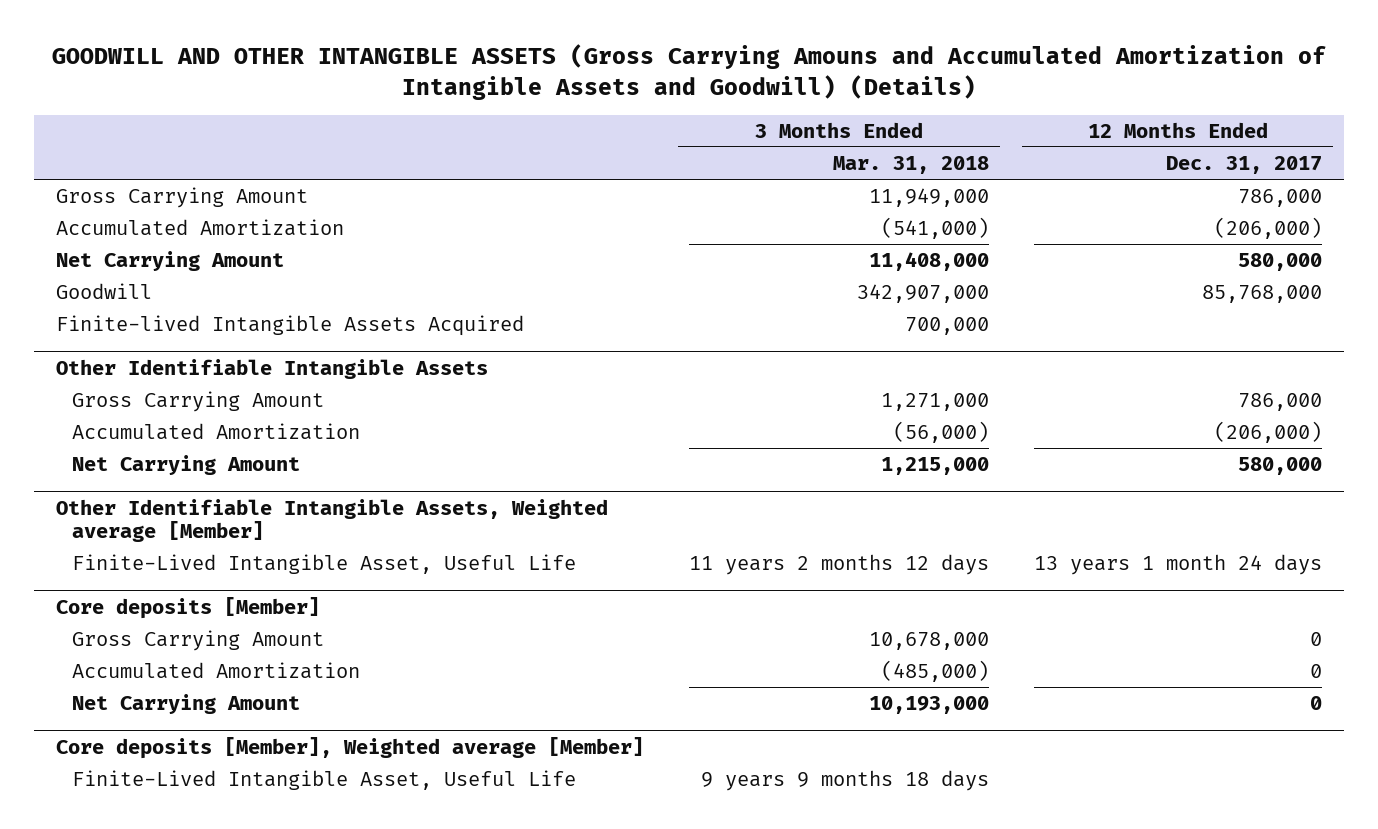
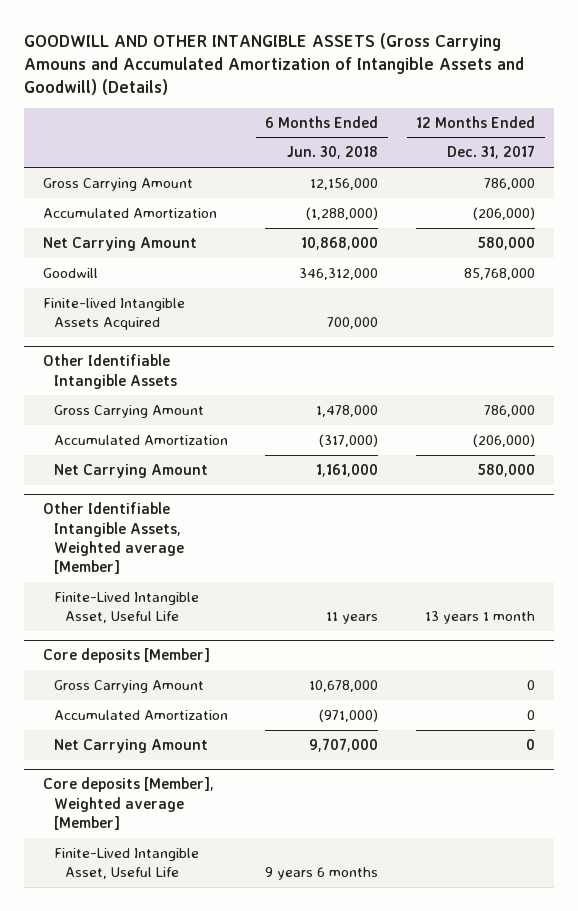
- | 3 Months Ended Mar. 31, 2018 | 12 Months Ended Dec. 31, 2017
+ | 6 Months Ended Jun. 30, 2018 | 12 Months Ended Dec. 31, 2017
@ Other Identifiable Intangible Assets, Weighted average [Member]
- Finite-Lived Intangible Asset, Useful Life | 11 years 2 months 12 days | 13 years 1 month 24 days
+ Finite-Lived Intangible Asset, Useful Life | 11 years | 13 years 1 month

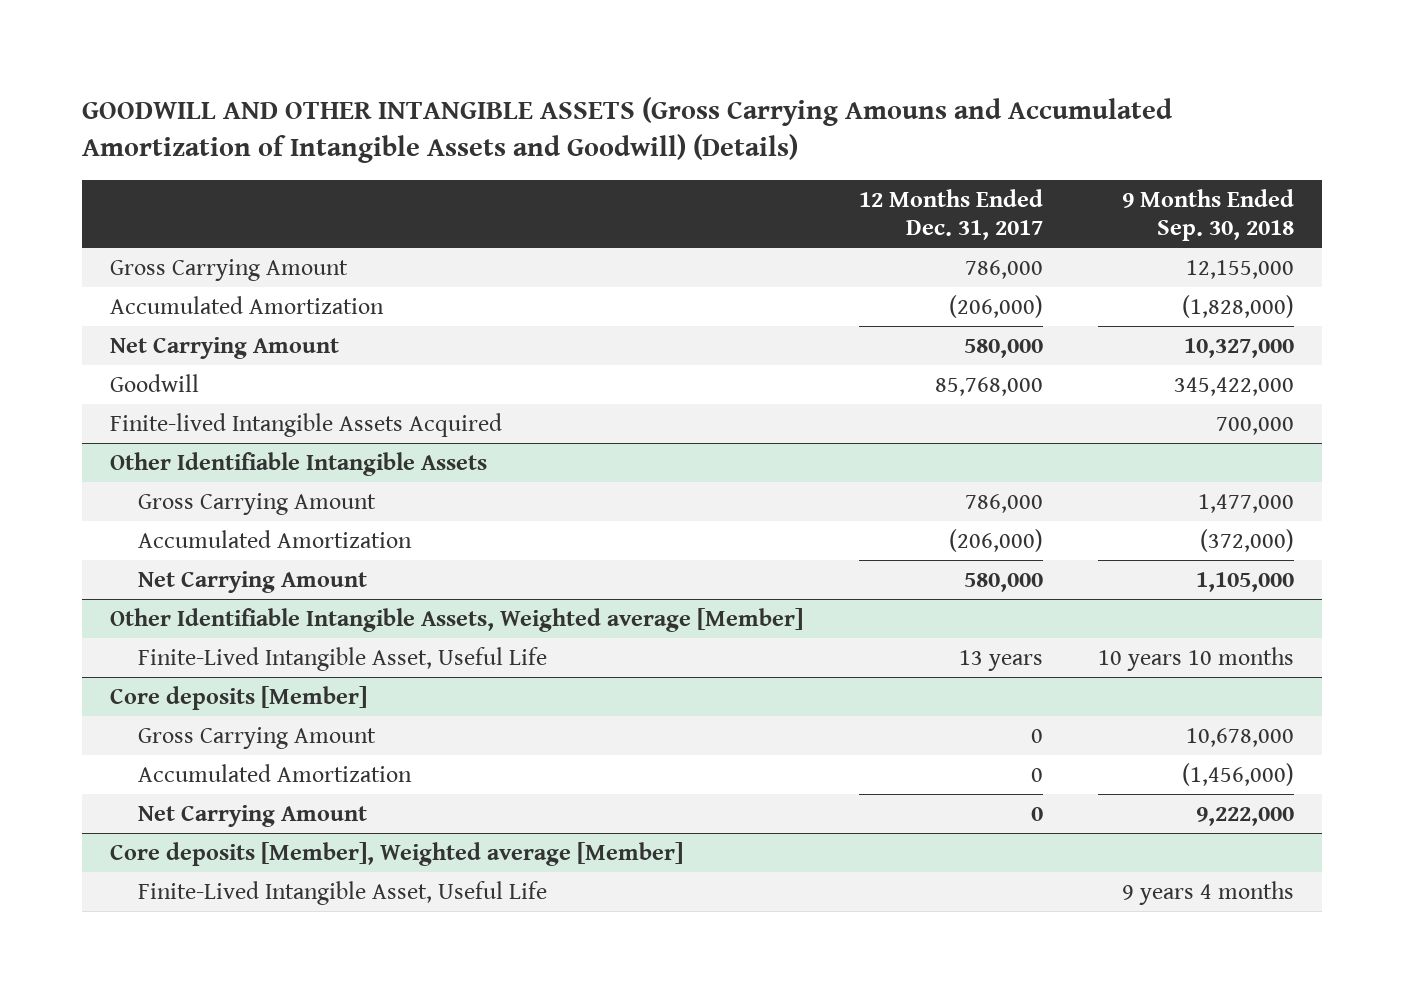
- | 6 Months Ended Jun. 30, 2018 | 12 Months Ended Dec. 31, 2017
+ | 12 Months Ended Dec. 31, 2017 | 9 Months Ended Sep. 30, 2018
@ Other Identifiable Intangible Assets, Weighted average [Member]
- Finite-Lived Intangible Asset, Useful Life | 11 years | 13 years 1 month
+ Finite-Lived Intangible Asset, Useful Life | 13 years | 10 years 10 months

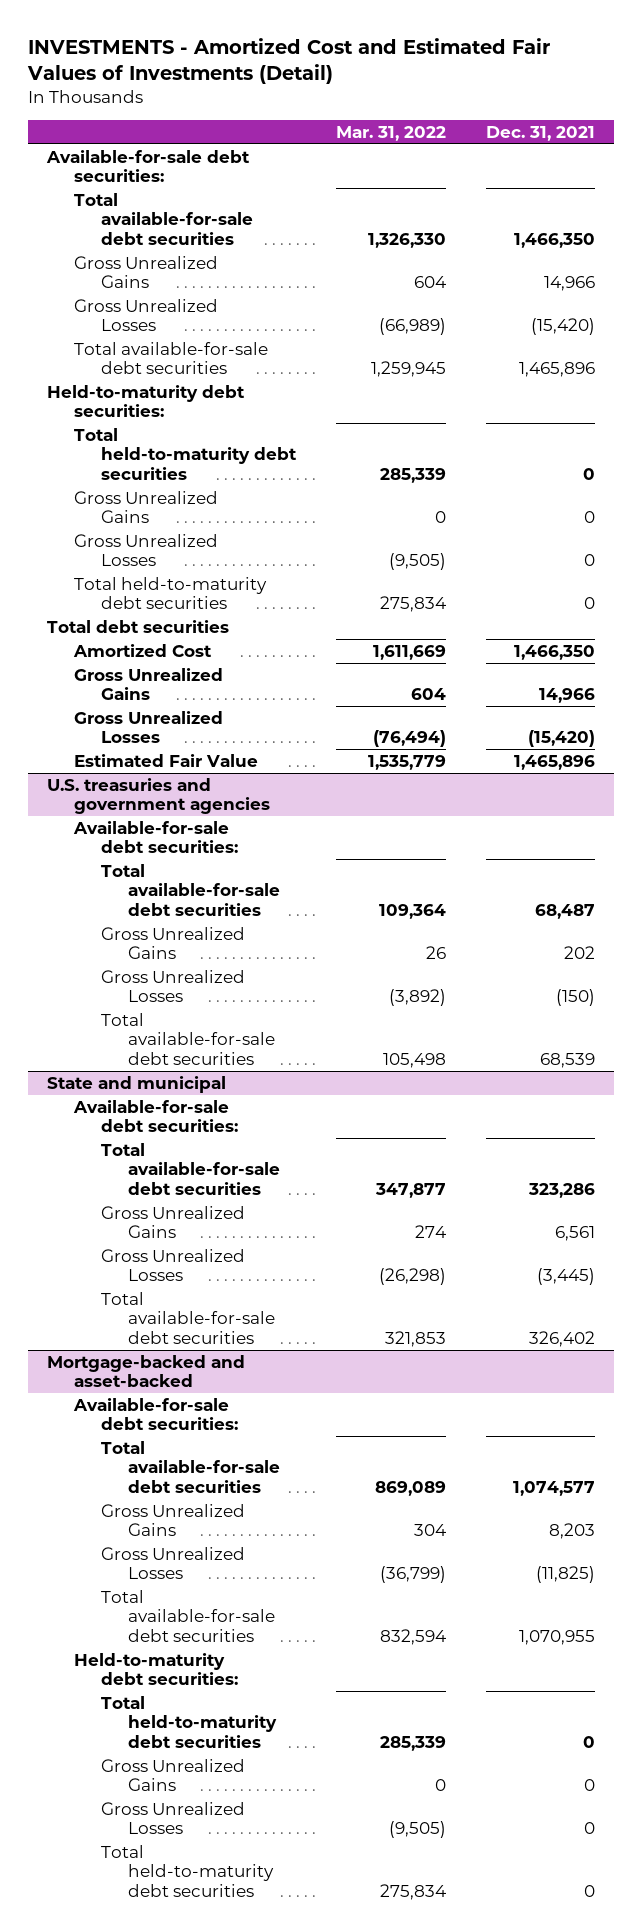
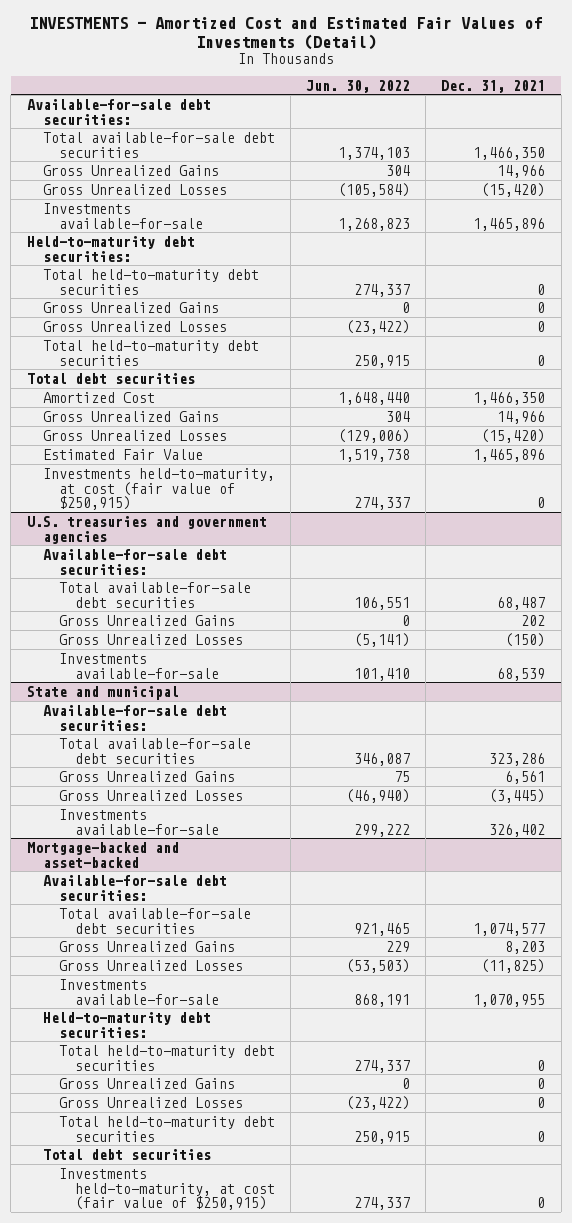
- | Mar. 31, 2022 | Dec. 31, 2021
+ | Jun. 30, 2022 | Dec. 31, 2021
- Total available-for-sale debt securities | 1,259,945 | 1,465,896
+ Investments available-for-sale | 1,268,823 | 1,465,896
+ Investments held-to-maturity, at cost (fair value of $250,915) | 274,337 | 0
@ U.S. treasuries and government agencies
- Total available-for-sale debt securities | 105,498 | 68,539
+ Investments available-for-sale | 101,410 | 68,539
@ State and municipal
- Total available-for-sale debt securities | 321,853 | 326,402
+ Investments available-for-sale | 299,222 | 326,402
@ Mortgage-backed and asset-backed
- Total available-for-sale debt securities | 832,594 | 1,070,955
+ Investments available-for-sale | 868,191 | 1,070,955
+ Total debt securities
+ Investments held-to-maturity, at cost (fair value of $250,915) | 274,337 | 0

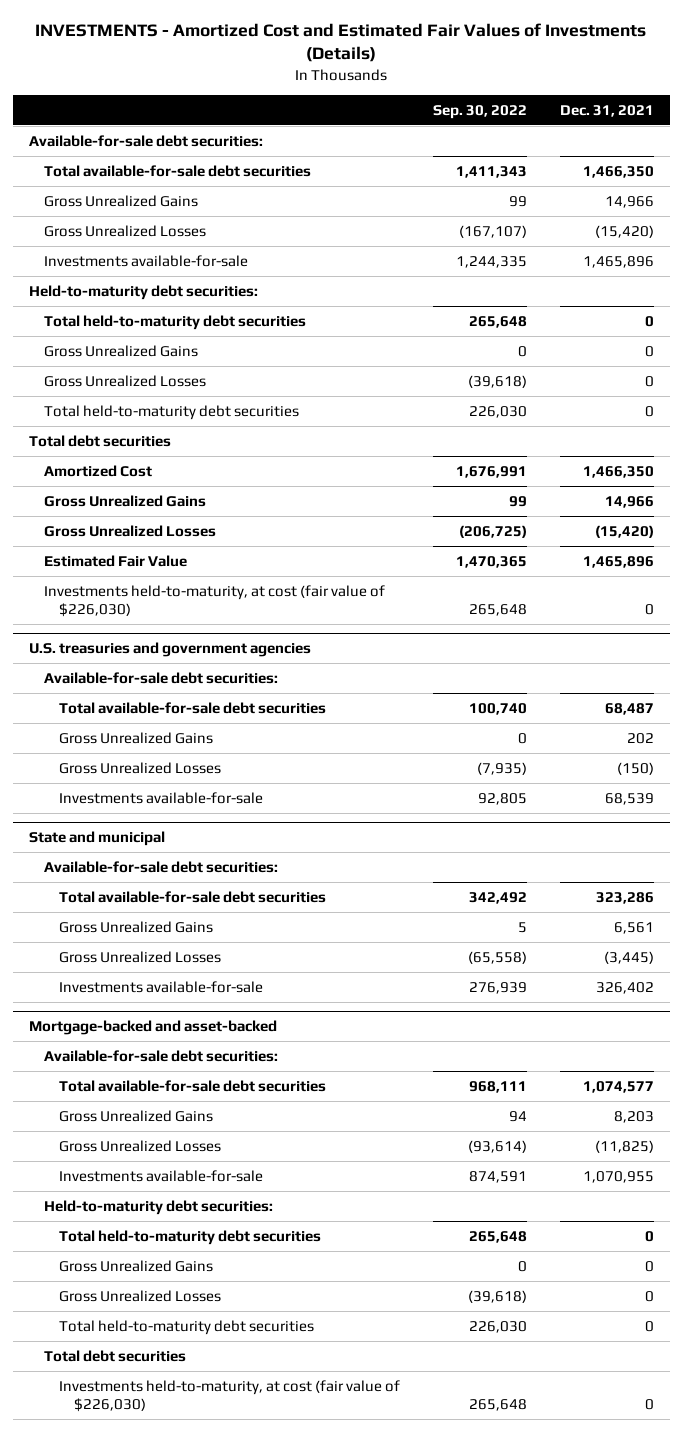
- INVESTMENTS - Amortized Cost and Estimated Fair Values of Investments (Detail)
+ INVESTMENTS - Amortized Cost and Estimated Fair Values of Investments (Details)
- | Jun. 30, 2022 | Dec. 31, 2021
+ | Sep. 30, 2022 | Dec. 31, 2021
- Investments held-to-maturity, at cost (fair value of $250,915) | 274,337 | 0
+ Investments held-to-maturity, at cost (fair value of $226,030) | 265,648 | 0
@ Mortgage-backed and asset-backed
- Investments held-to-maturity, at cost (fair value of $250,915) | 274,337 | 0
+ Investments held-to-maturity, at cost (fair value of $226,030) | 265,648 | 0

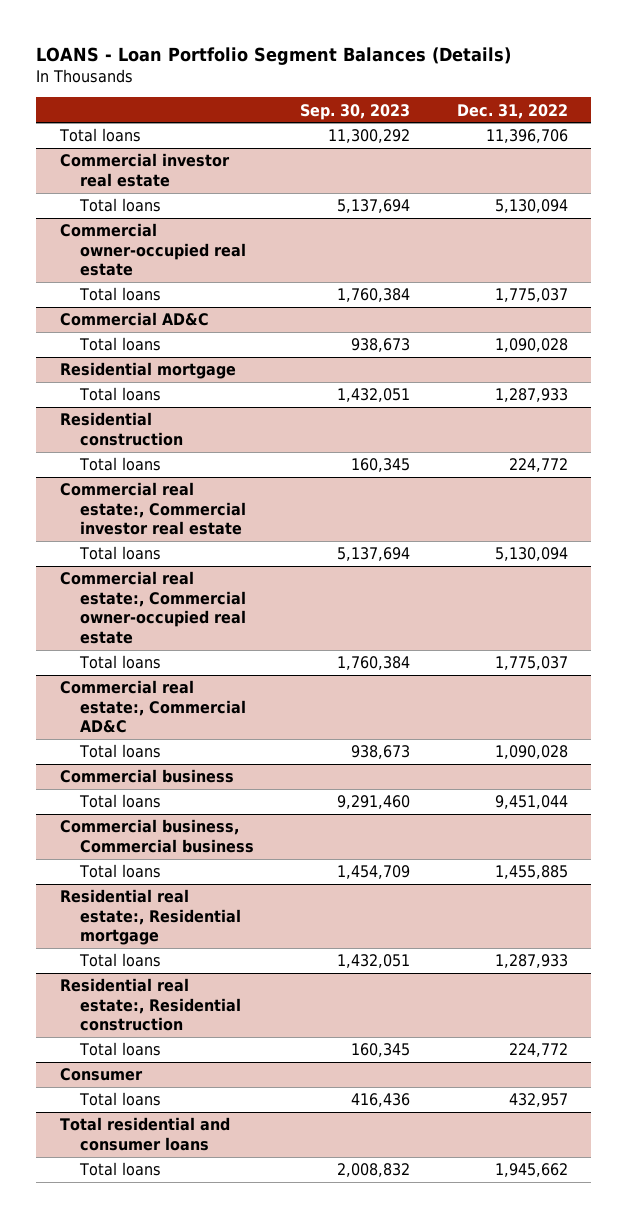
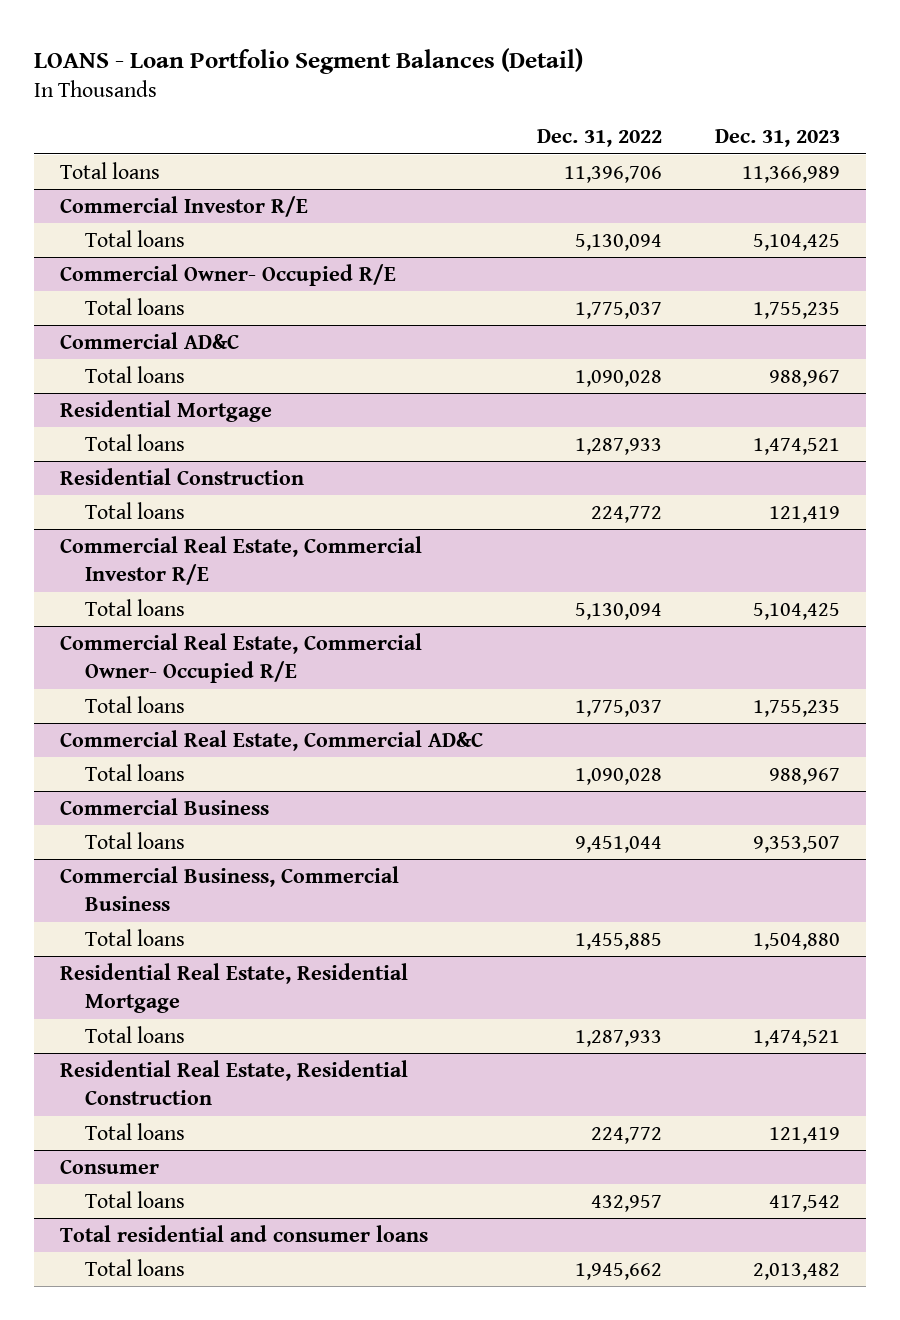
- LOANS - Loan Portfolio Segment Balances (Details)
+ LOANS - Loan Portfolio Segment Balances (Detail)
- | Sep. 30, 2023 | Dec. 31, 2022
+ | Dec. 31, 2022 | Dec. 31, 2023
- Commercial investor real estate
+ Commercial Investor R/E
- Commercial owner-occupied real estate
+ Commercial Owner- Occupied R/E
- Residential mortgage
+ Residential Mortgage
- Residential construction
+ Residential Construction
- Commercial real estate:, Commercial investor real estate
+ Commercial Real Estate, Commercial Investor R/E
- Commercial real estate:, Commercial owner-occupied real estate
+ Commercial Real Estate, Commercial Owner- Occupied R/E
- Commercial real estate:, Commercial AD&C
+ Commercial Real Estate, Commercial AD&C
- Commercial business
+ Commercial Business
- Commercial business, Commercial business
+ Commercial Business, Commercial Business
- Residential real estate:, Residential mortgage
+ Residential Real Estate, Residential Mortgage
- Residential real estate:, Residential construction
+ Residential Real Estate, Residential Construction

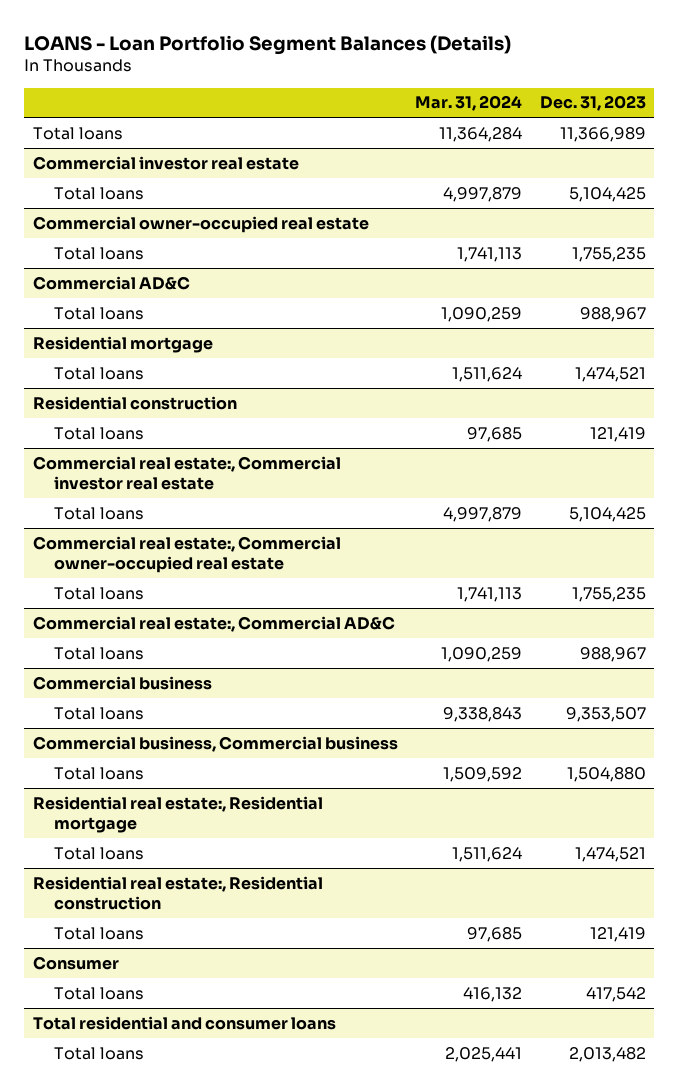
- LOANS - Loan Portfolio Segment Balances (Detail)
+ LOANS - Loan Portfolio Segment Balances (Details)
- | Dec. 31, 2022 | Dec. 31, 2023
+ | Mar. 31, 2024 | Dec. 31, 2023
- Commercial Investor R/E
+ Commercial investor real estate
- Commercial Owner- Occupied R/E
+ Commercial owner-occupied real estate
- Residential Mortgage
+ Residential mortgage
- Residential Construction
+ Residential construction
- Commercial Real Estate, Commercial Investor R/E
+ Commercial real estate:, Commercial investor real estate
- Commercial Real Estate, Commercial Owner- Occupied R/E
+ Commercial real estate:, Commercial owner-occupied real estate
- Commercial Real Estate, Commercial AD&C
+ Commercial real estate:, Commercial AD&C
- Commercial Business
+ Commercial business
- Commercial Business, Commercial Business
+ Commercial business, Commercial business
- Residential Real Estate, Residential Mortgage
+ Residential real estate:, Residential mortgage
- Residential Real Estate, Residential Construction
+ Residential real estate:, Residential construction

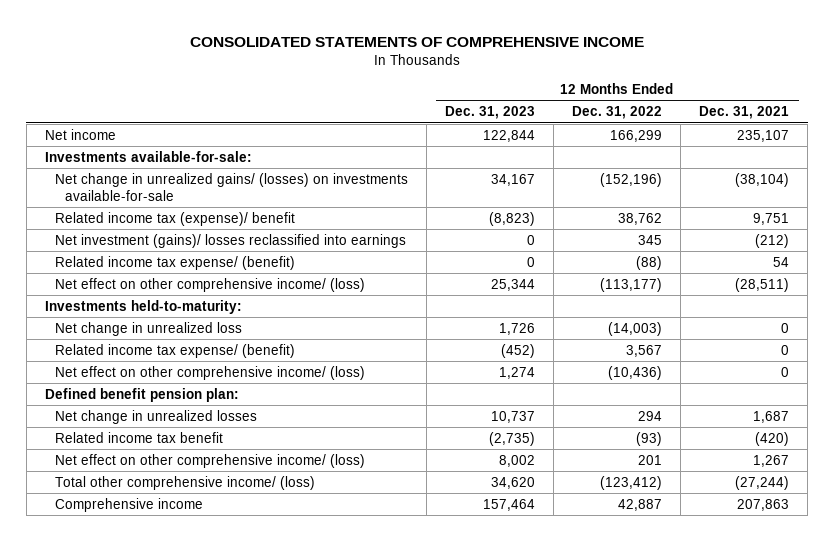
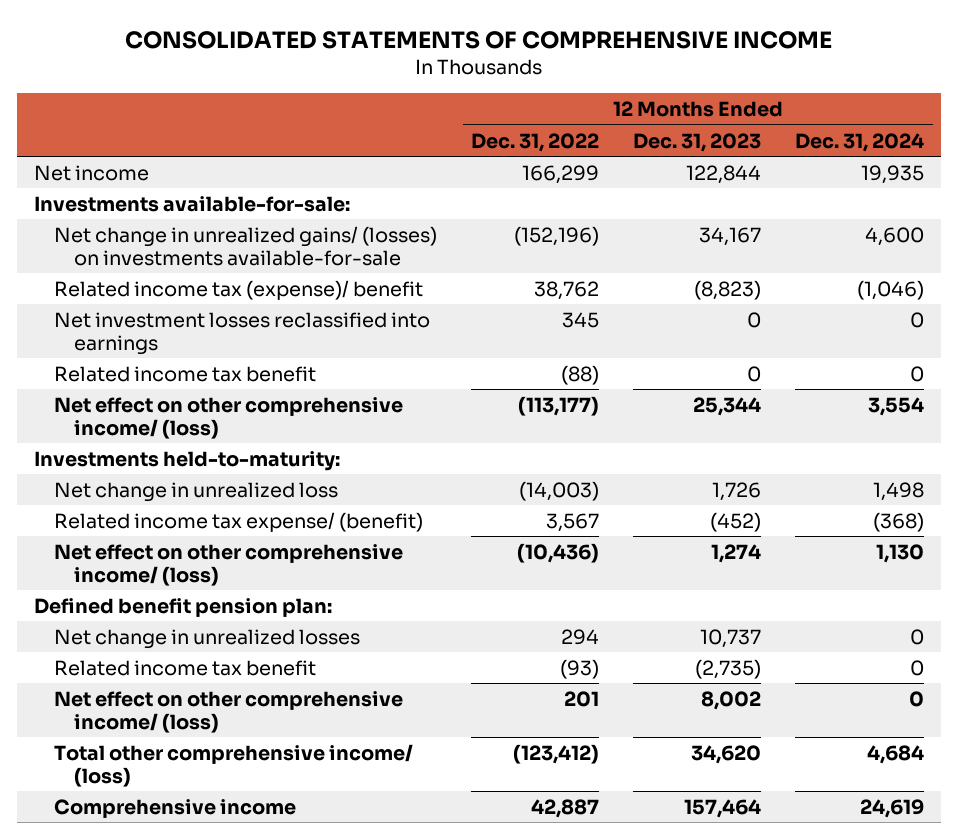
- | 12 Months Ended Dec. 31, 2023 | 12 Months Ended Dec. 31, 2022 | 12 Months Ended Dec. 31, 2021
+ | 12 Months Ended Dec. 31, 2022 | 12 Months Ended Dec. 31, 2023 | 12 Months Ended Dec. 31, 2024
- Net investment (gains)/ losses reclassified into earnings | 0 | 345 | (212)
- Related income tax expense/ (benefit) | 0 | (88) | 54
+ Net investment losses reclassified into earnings | 345 | 0 | 0
+ Related income tax benefit | (88) | 0 | 0

